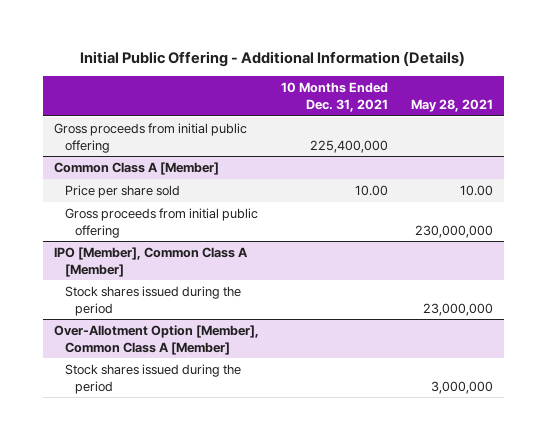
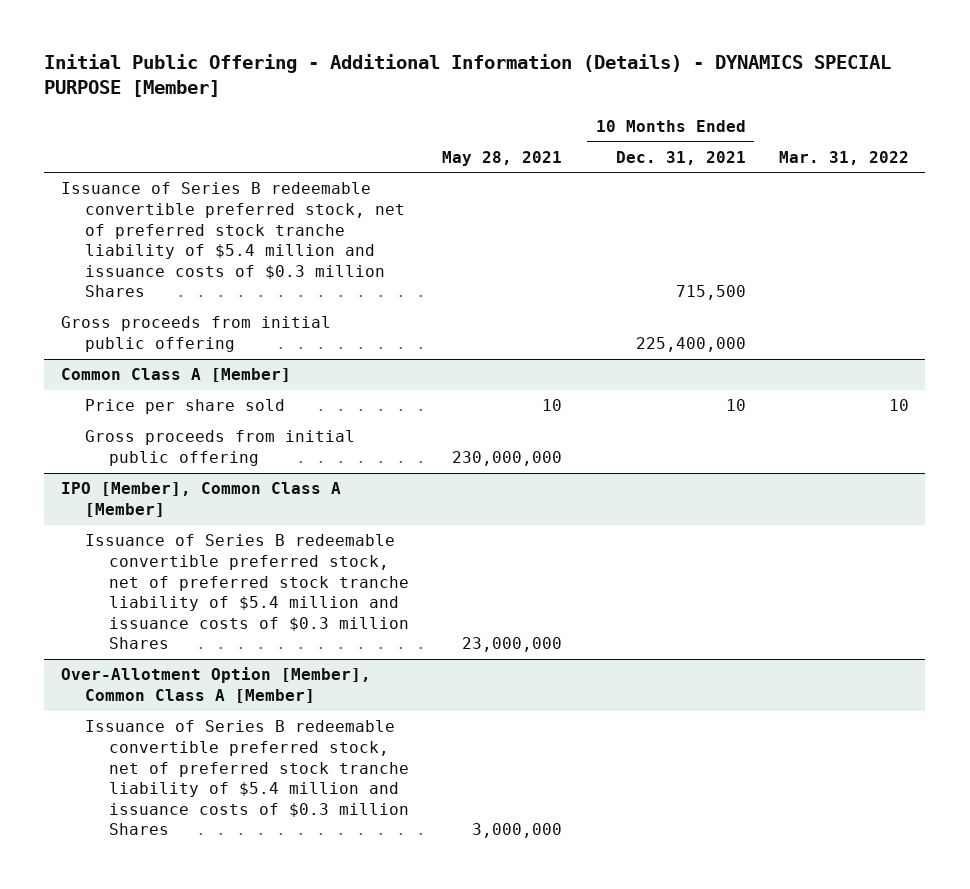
- Initial Public Offering - Additional Information (Details)
+ Initial Public Offering - Additional Information (Details) - DYNAMICS SPECIAL PURPOSE [Member]
- | 10 Months Ended Dec. 31, 2021 | May 28, 2021
+ | May 28, 2021 | 10 Months Ended Dec. 31, 2021 | Mar. 31, 2022
+ Issuance of Series B redeemable convertible preferred stock, net of preferred stock tranche liability of $5.4 million and issuance costs of $0.3 million Shares | | 715,500 |
@ Common Class A [Member]
- Price per share sold | 10.00 | 10.00
+ Price per share sold | 10 | 10 | 10
@ IPO [Member], Common Class A [Member]
- Stock shares issued during the period | | 23,000,000
+ Issuance of Series B redeemable convertible preferred stock, net of preferred stock tranche liability of $5.4 million and issuance costs of $0.3 million Shares | 23,000,000 | |
@ Over-Allotment Option [Member], Common Class A [Member]
- Stock shares issued during the period | | 3,000,000
+ Issuance of Series B redeemable convertible preferred stock, net of preferred stock tranche liability of $5.4 million and issuance costs of $0.3 million Shares | 3,000,000 | |

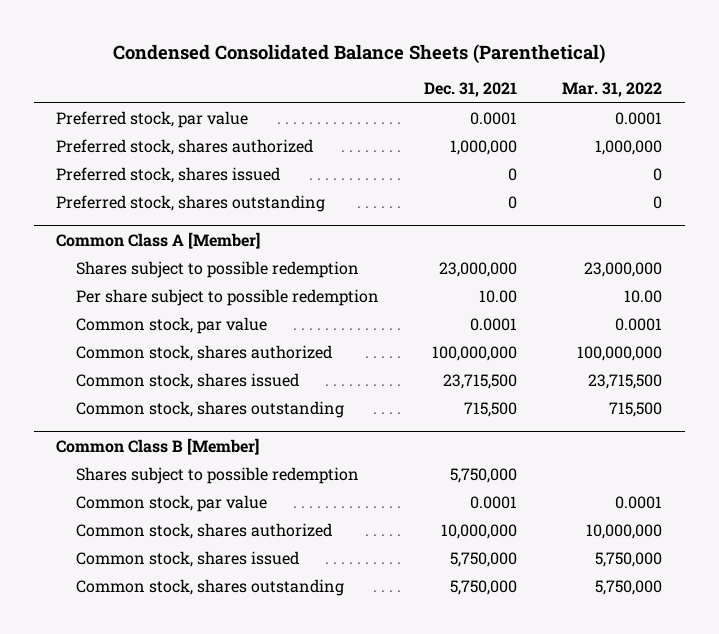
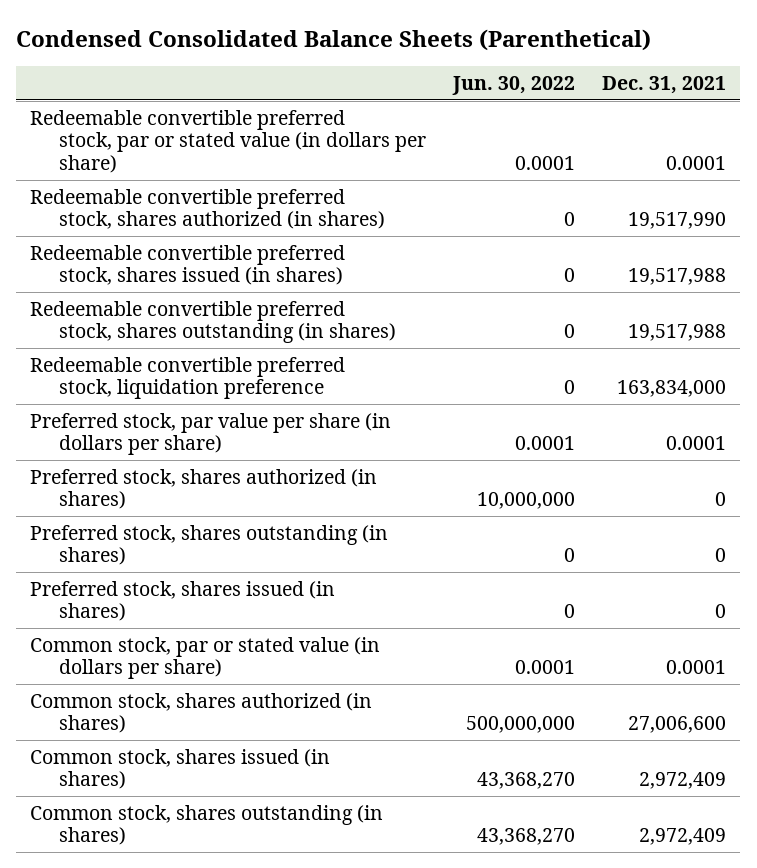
- | Dec. 31, 2021 | Mar. 31, 2022
+ | Jun. 30, 2022 | Dec. 31, 2021
- Preferred stock, par value | 0.0001 | 0.0001
- Preferred stock, shares authorized | 1,000,000 | 1,000,000
- Preferred stock, shares issued | 0 | 0
- Preferred stock, shares outstanding | 0 | 0
- Common Class A [Member]
- Shares subject to possible redemption | 23,000,000 | 23,000,000
- Per share subject to possible redemption | 10.00 | 10.00
- Common stock, par value | 0.0001 | 0.0001
- Common stock, shares authorized | 100,000,000 | 100,000,000
- Common stock, shares issued | 23,715,500 | 23,715,500
- Common stock, shares outstanding | 715,500 | 715,500
- Common Class B [Member]
- Shares subject to possible redemption | 5,750,000 |
- Common stock, par value | 0.0001 | 0.0001
- Common stock, shares authorized | 10,000,000 | 10,000,000
- Common stock, shares issued | 5,750,000 | 5,750,000
- Common stock, shares outstanding | 5,750,000 | 5,750,000
+ Redeemable convertible preferred stock, par or stated value (in dollars per share) | 0.0001 | 0.0001
+ Redeemable convertible preferred stock, shares authorized (in shares) | 0 | 19,517,990
+ Redeemable convertible preferred stock, shares issued (in shares) | 0 | 19,517,988
+ Redeemable convertible preferred stock, shares outstanding (in shares) | 0 | 19,517,988
+ Redeemable convertible preferred stock, liquidation preference | 0 | 163,834,000
+ Preferred stock, par value per share (in dollars per share) | 0.0001 | 0.0001
+ Preferred stock, shares authorized (in shares) | 10,000,000 | 0
+ Preferred stock, shares outstanding (in shares) | 0 | 0
+ Preferred stock, shares issued (in shares) | 0 | 0
+ Common stock, par or stated value (in dollars per share) | 0.0001 | 0.0001
+ Common stock, shares authorized (in shares) | 500,000,000 | 27,006,600
+ Common stock, shares issued (in shares) | 43,368,270 | 2,972,409
+ Common stock, shares outstanding (in shares) | 43,368,270 | 2,972,409

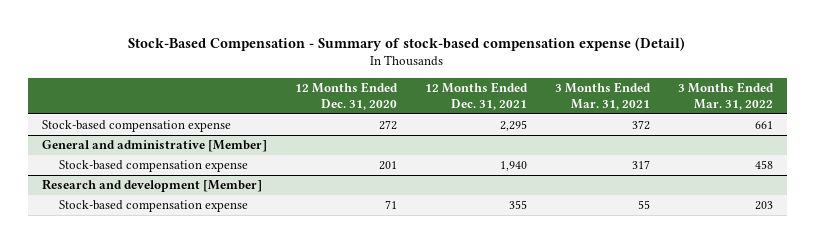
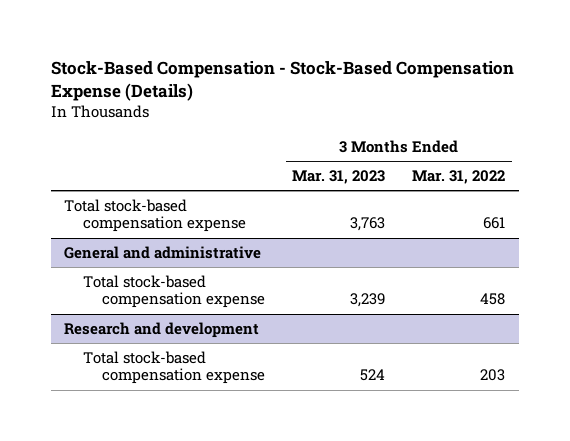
- Stock-Based Compensation - Summary of stock-based compensation expense (Detail)
+ Stock-Based Compensation - Stock-Based Compensation Expense (Details)
- | 12 Months Ended Dec. 31, 2020 | 12 Months Ended Dec. 31, 2021 | 3 Months Ended Mar. 31, 2021 | 3 Months Ended Mar. 31, 2022
+ | 3 Months Ended Mar. 31, 2023 | 3 Months Ended Mar. 31, 2022
- Stock-based compensation expense | 272 | 2,295 | 372 | 661
- General and administrative [Member]
- Stock-based compensation expense | 201 | 1,940 | 317 | 458
- Research and development [Member]
- Stock-based compensation expense | 71 | 355 | 55 | 203
+ Total stock-based compensation expense | 3,763 | 661
+ General and administrative
+ Total stock-based compensation expense | 3,239 | 458
+ Research and development
+ Total stock-based compensation expense | 524 | 203

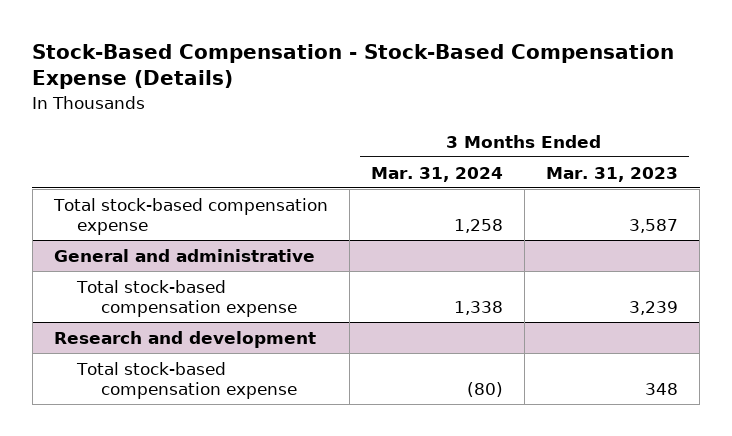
- | 3 Months Ended Mar. 31, 2023 | 3 Months Ended Mar. 31, 2022
+ | 3 Months Ended Mar. 31, 2024 | 3 Months Ended Mar. 31, 2023
- Total stock-based compensation expense | 3,763 | 661
+ Total stock-based compensation expense | 1,258 | 3,587
@ Research and development
- Total stock-based compensation expense | 524 | 203
+ Total stock-based compensation expense | (80) | 348

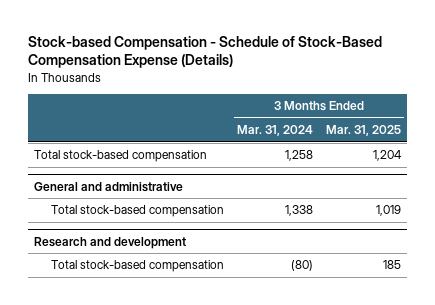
- Stock-Based Compensation - Stock-Based Compensation Expense (Details)
+ Stock-based Compensation - Schedule of Stock-Based Compensation Expense (Details)
- | 3 Months Ended Mar. 31, 2024 | 3 Months Ended Mar. 31, 2023
+ | 3 Months Ended Mar. 31, 2024 | 3 Months Ended Mar. 31, 2025
- Total stock-based compensation expense | 1,258 | 3,587
+ Total stock-based compensation | 1,258 | 1,204
@ General and administrative
- Total stock-based compensation expense | 1,338 | 3,239
+ Total stock-based compensation | 1,338 | 1,019
@ Research and development
- Total stock-based compensation expense | (80) | 348
+ Total stock-based compensation | (80) | 185

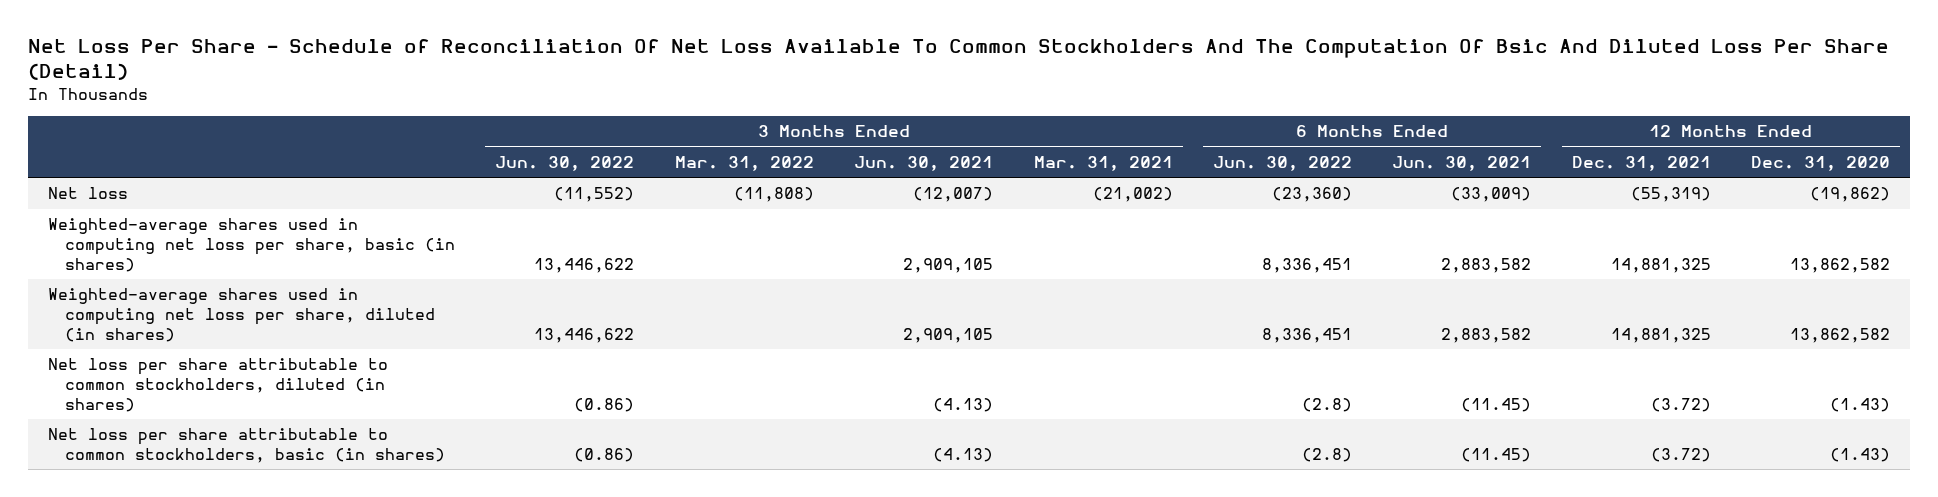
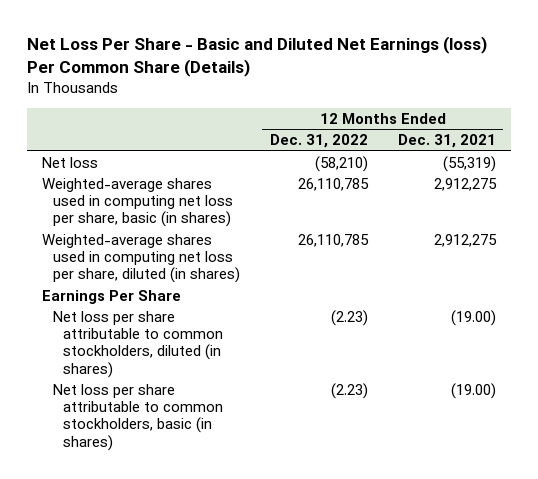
- Net Loss Per Share - Schedule of Reconciliation Of Net Loss Available To Common Stockholders And The Computation Of Bsic And Diluted Loss Per Share (Detail)
+ Net Loss Per Share - Basic and Diluted Net Earnings (loss) Per Common Share (Details)
- | 3 Months Ended Jun. 30, 2022 | 3 Months Ended Mar. 31, 2022 | 3 Months Ended Jun. 30, 2021 | 3 Months Ended Mar. 31, 2021 | 6 Months Ended Jun. 30, 2022 | 6 Months Ended Jun. 30, 2021 | 12 Months Ended Dec. 31, 2021 | 12 Months Ended Dec. 31, 2020
+ | 12 Months Ended Dec. 31, 2022 | 12 Months Ended Dec. 31, 2021
- Weighted-average shares used in computing net loss per share, basic (in shares) | 13,446,622 | | 2,909,105 | | 8,336,451 | 2,883,582 | 14,881,325 | 13,862,582
- Weighted-average shares used in computing net loss per share, diluted (in shares) | 13,446,622 | | 2,909,105 | | 8,336,451 | 2,883,582 | 14,881,325 | 13,862,582
- Net loss per share attributable to common stockholders, diluted (in shares) | (0.86) | | (4.13) | | (2.8) | (11.45) | (3.72) | (1.43)
- Net loss per share attributable to common stockholders, basic (in shares) | (0.86) | | (4.13) | | (2.8) | (11.45) | (3.72) | (1.43)
+ Weighted-average shares used in computing net loss per share, basic (in shares) | 26,110,785 | 2,912,275
+ Weighted-average shares used in computing net loss per share, diluted (in shares) | 26,110,785 | 2,912,275
+ Earnings Per Share
+ Net loss per share attributable to common stockholders, diluted (in shares) | (2.23) | (19.00)
+ Net loss per share attributable to common stockholders, basic (in shares) | (2.23) | (19.00)

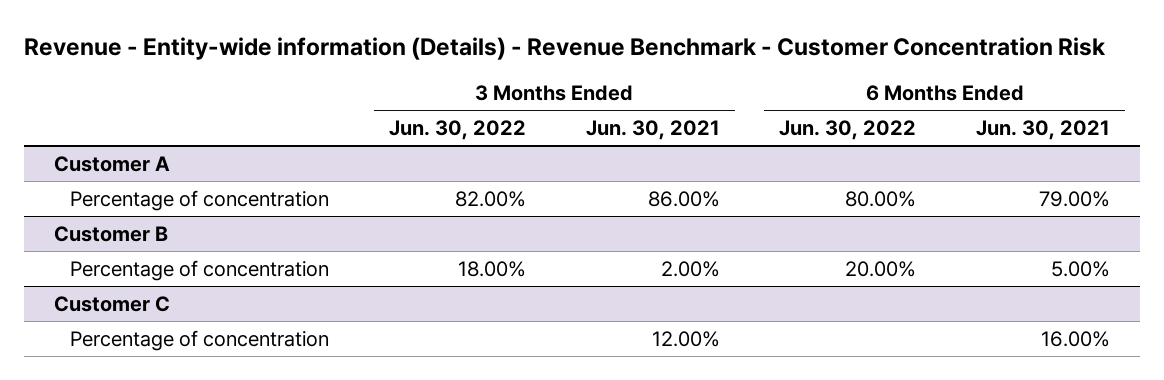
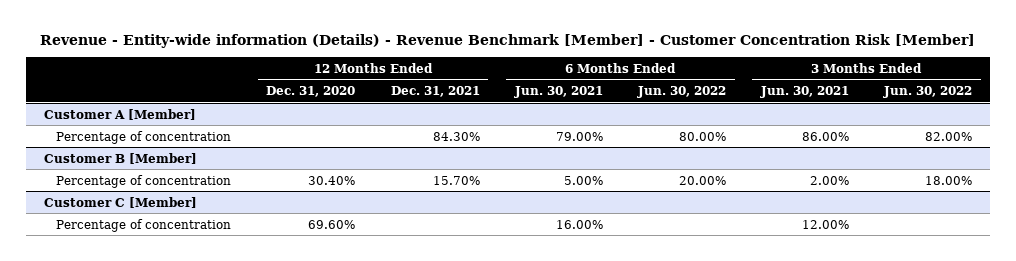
- Revenue - Entity-wide information (Details) - Revenue Benchmark - Customer Concentration Risk
+ Revenue - Entity-wide information (Details) - Revenue Benchmark [Member] - Customer Concentration Risk [Member]
- | 3 Months Ended Jun. 30, 2022 | 3 Months Ended Jun. 30, 2021 | 6 Months Ended Jun. 30, 2022 | 6 Months Ended Jun. 30, 2021
+ | 12 Months Ended Dec. 31, 2020 | 12 Months Ended Dec. 31, 2021 | 6 Months Ended Jun. 30, 2021 | 6 Months Ended Jun. 30, 2022 | 3 Months Ended Jun. 30, 2021 | 3 Months Ended Jun. 30, 2022
- Customer A
+ Customer A [Member]
- Customer B
+ Customer B [Member]
- Customer C
+ Customer C [Member]

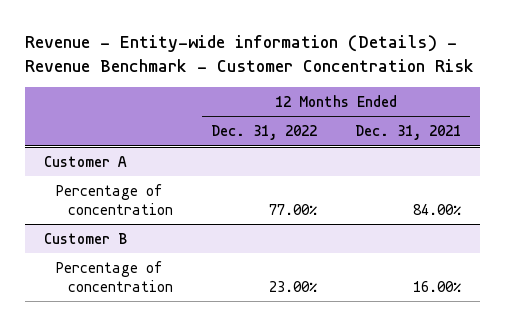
- Revenue - Entity-wide information (Details) - Revenue Benchmark [Member] - Customer Concentration Risk [Member]
+ Revenue - Entity-wide information (Details) - Revenue Benchmark - Customer Concentration Risk
- | 12 Months Ended Dec. 31, 2020 | 12 Months Ended Dec. 31, 2021 | 6 Months Ended Jun. 30, 2021 | 6 Months Ended Jun. 30, 2022 | 3 Months Ended Jun. 30, 2021 | 3 Months Ended Jun. 30, 2022
+ | 12 Months Ended Dec. 31, 2022 | 12 Months Ended Dec. 31, 2021
- Customer A [Member]
- Percentage of concentration | | 84.30% | 79.00% | 80.00% | 86.00% | 82.00%
- Customer B [Member]
- Percentage of concentration | 30.40% | 15.70% | 5.00% | 20.00% | 2.00% | 18.00%
- Customer C [Member]
- Percentage of concentration | 69.60% | | 16.00% | | 12.00% |
+ Customer A
+ Percentage of concentration | 77.00% | 84.00%
+ Customer B
+ Percentage of concentration | 23.00% | 16.00%

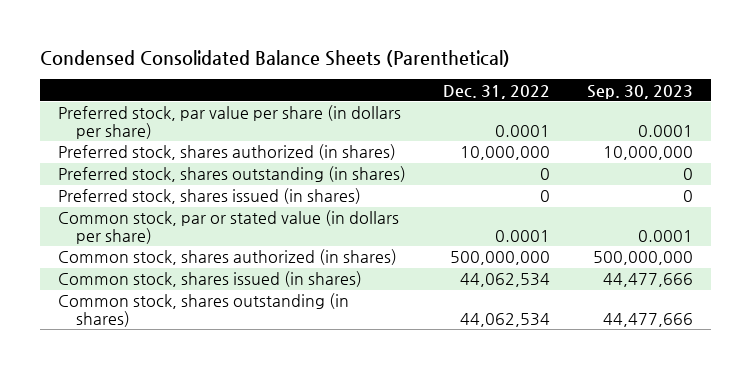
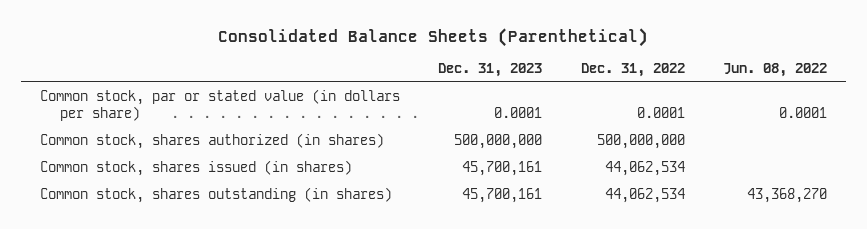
- Condensed Consolidated Balance Sheets (Parenthetical)
+ Consolidated Balance Sheets (Parenthetical)
- | Dec. 31, 2022 | Sep. 30, 2023
+ | Dec. 31, 2023 | Dec. 31, 2022 | Jun. 08, 2022
- Preferred stock, par value per share (in dollars per share) | 0.0001 | 0.0001
- Preferred stock, shares authorized (in shares) | 10,000,000 | 10,000,000
- Preferred stock, shares outstanding (in shares) | 0 | 0
- Preferred stock, shares issued (in shares) | 0 | 0

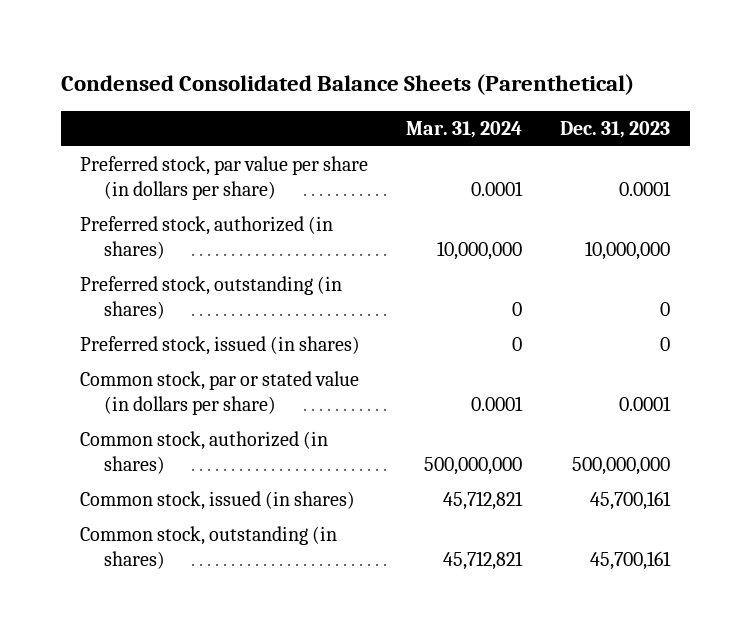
- Consolidated Balance Sheets (Parenthetical)
+ Condensed Consolidated Balance Sheets (Parenthetical)
- | Dec. 31, 2023 | Dec. 31, 2022 | Jun. 08, 2022
+ | Mar. 31, 2024 | Dec. 31, 2023
+ Preferred stock, par value per share (in dollars per share) | 0.0001 | 0.0001
+ Preferred stock, authorized (in shares) | 10,000,000 | 10,000,000
+ Preferred stock, outstanding (in shares) | 0 | 0
+ Preferred stock, issued (in shares) | 0 | 0
- Common stock, shares authorized (in shares) | 500,000,000 | 500,000,000 |
- Common stock, shares issued (in shares) | 45,700,161 | 44,062,534 |
- Common stock, shares outstanding (in shares) | 45,700,161 | 44,062,534 | 43,368,270
+ Common stock, authorized (in shares) | 500,000,000 | 500,000,000
+ Common stock, issued (in shares) | 45,712,821 | 45,700,161
+ Common stock, outstanding (in shares) | 45,712,821 | 45,700,161

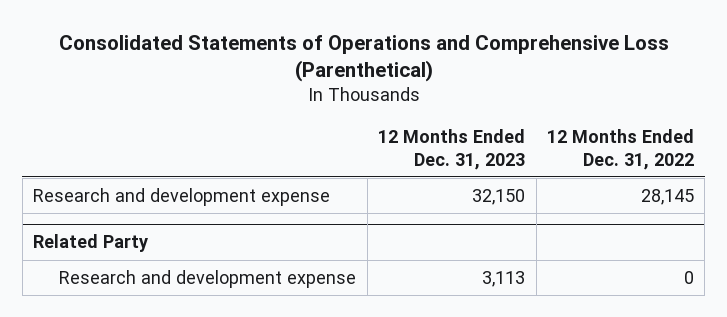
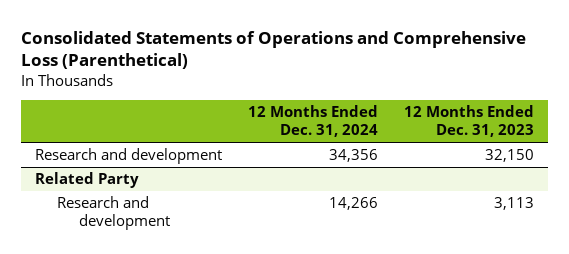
- | 12 Months Ended Dec. 31, 2023 | 12 Months Ended Dec. 31, 2022
+ | 12 Months Ended Dec. 31, 2024 | 12 Months Ended Dec. 31, 2023
- Research and development expense | 32,150 | 28,145
+ Research and development | 34,356 | 32,150
@ Related Party
- Research and development expense | 3,113 | 0
+ Research and development | 14,266 | 3,113

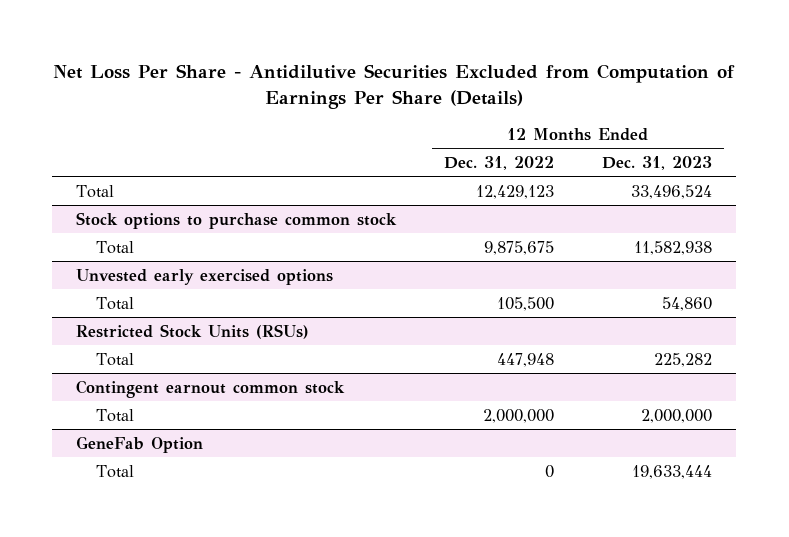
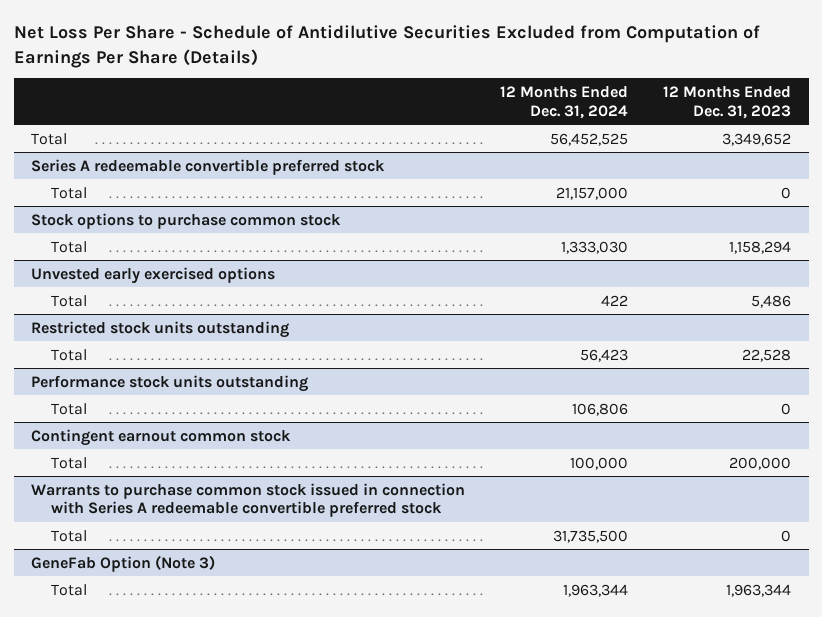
- Net Loss Per Share - Antidilutive Securities Excluded from Computation of Earnings Per Share (Details)
+ Net Loss Per Share - Schedule of Antidilutive Securities Excluded from Computation of Earnings Per Share (Details)
- | 12 Months Ended Dec. 31, 2022 | 12 Months Ended Dec. 31, 2023
+ | 12 Months Ended Dec. 31, 2024 | 12 Months Ended Dec. 31, 2023
- Total | 12,429,123 | 33,496,524
+ Total | 56,452,525 | 3,349,652
+ Series A redeemable convertible preferred stock
+ Total | 21,157,000 | 0
@ Stock options to purchase common stock
- Total | 9,875,675 | 11,582,938
+ Total | 1,333,030 | 1,158,294
@ Unvested early exercised options
- Total | 105,500 | 54,860
- Restricted Stock Units (RSUs)
- Total | 447,948 | 225,282
@ Unvested early exercised options
+ Total | 422 | 5,486
+ Restricted stock units outstanding
+ Total | 56,423 | 22,528
+ Performance stock units outstanding
+ Total | 106,806 | 0
@ Contingent earnout common stock
- Total | 2,000,000 | 2,000,000
- GeneFab Option
- Total | 0 | 19,633,444
@ Contingent earnout common stock
+ Total | 100,000 | 200,000
+ Warrants to purchase common stock issued in connection with Series A redeemable convertible preferred stock
+ Total | 31,735,500 | 0
+ GeneFab Option (Note 3)
+ Total | 1,963,344 | 1,963,344

